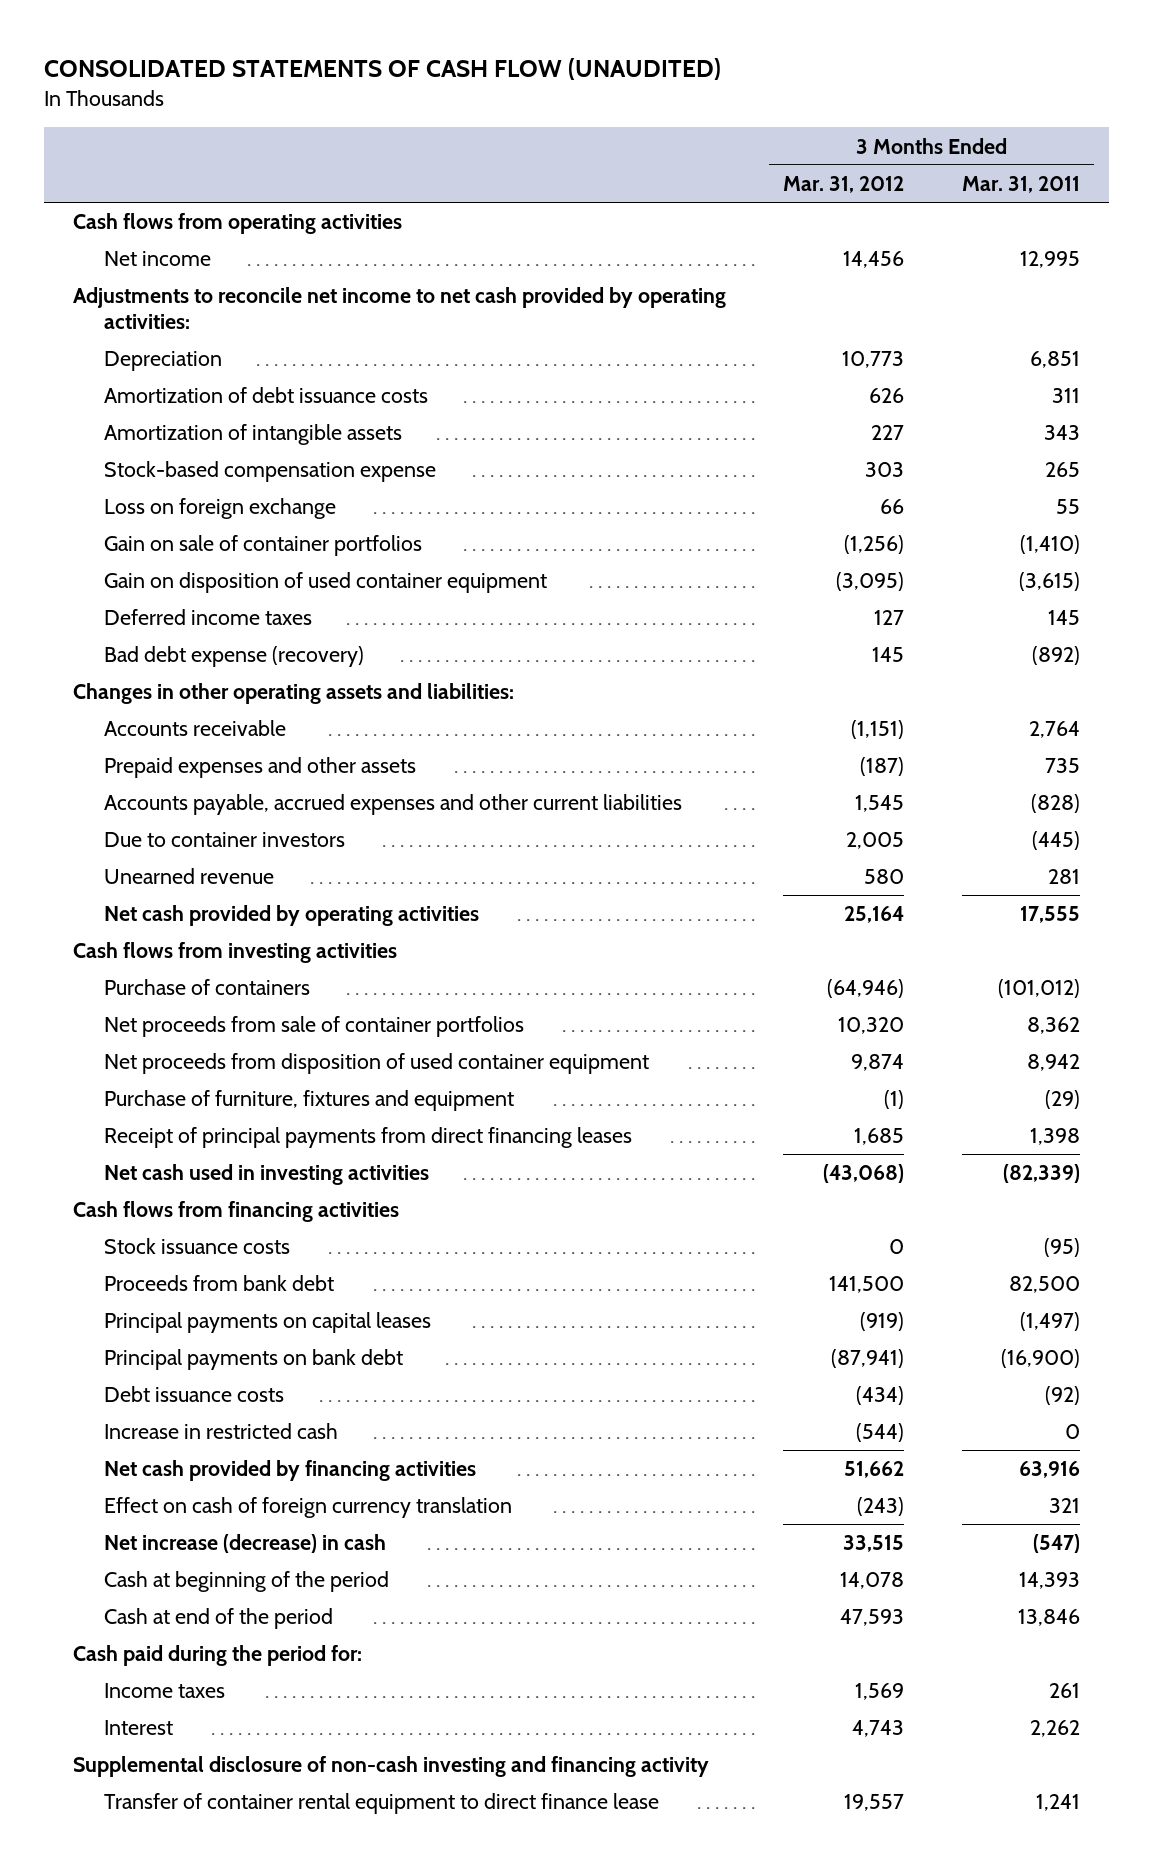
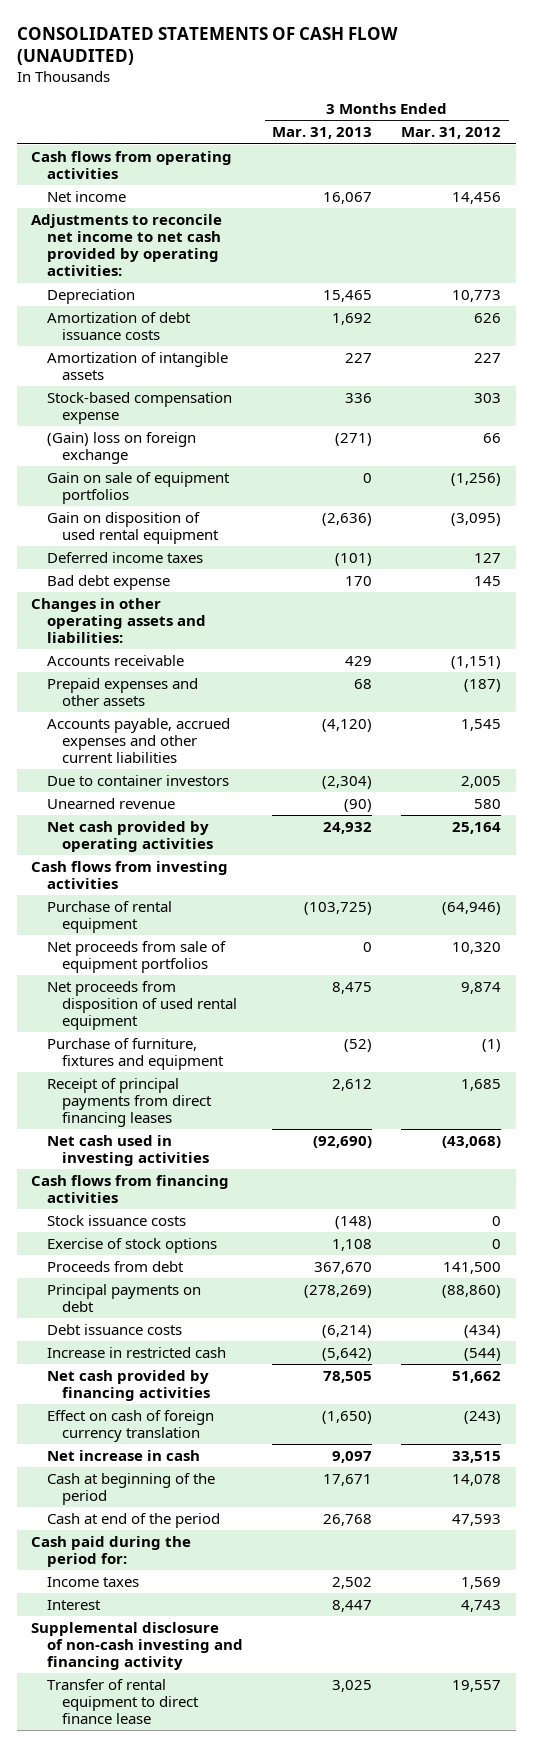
- | 3 Months Ended Mar. 31, 2012 | 3 Months Ended Mar. 31, 2011
+ | 3 Months Ended Mar. 31, 2013 | 3 Months Ended Mar. 31, 2012
- Loss on foreign exchange | 66 | 55
- Gain on sale of container portfolios | (1,256) | (1,410)
- Gain on disposition of used container equipment | (3,095) | (3,615)
+ (Gain) loss on foreign exchange | (271) | 66
+ Gain on sale of equipment portfolios | 0 | (1,256)
+ Gain on disposition of used rental equipment | (2,636) | (3,095)
- Bad debt expense (recovery) | 145 | (892)
+ Bad debt expense | 170 | 145
- Purchase of containers | (64,946) | (101,012)
- Net proceeds from sale of container portfolios | 10,320 | 8,362
- Net proceeds from disposition of used container equipment | 9,874 | 8,942
+ Purchase of rental equipment | (103,725) | (64,946)
+ Net proceeds from sale of equipment portfolios | 0 | 10,320
+ Net proceeds from disposition of used rental equipment | 8,475 | 9,874
- Proceeds from bank debt | 141,500 | 82,500
- Principal payments on capital leases | (919) | (1,497)
- Principal payments on bank debt | (87,941) | (16,900)
+ Exercise of stock options | 1,108 | 0
+ Proceeds from debt | 367,670 | 141,500
+ Principal payments on debt | (278,269) | (88,860)
- Net increase (decrease) in cash | 33,515 | (547)
+ Net increase in cash | 9,097 | 33,515
- Transfer of container rental equipment to direct finance lease | 19,557 | 1,241
+ Transfer of rental equipment to direct finance lease | 3,025 | 19,557

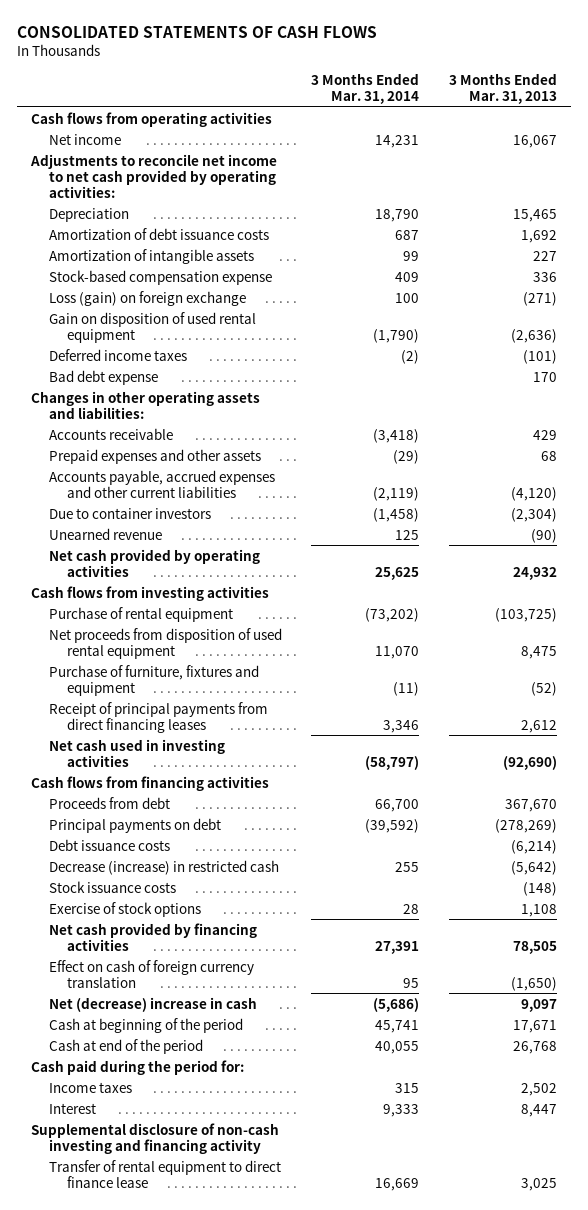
- CONSOLIDATED STATEMENTS OF CASH FLOW (UNAUDITED)
+ CONSOLIDATED STATEMENTS OF CASH FLOWS
- | 3 Months Ended Mar. 31, 2013 | 3 Months Ended Mar. 31, 2012
+ | 3 Months Ended Mar. 31, 2014 | 3 Months Ended Mar. 31, 2013
- (Gain) loss on foreign exchange | (271) | 66
- Gain on sale of equipment portfolios | 0 | (1,256)
+ Loss (gain) on foreign exchange | 100 | (271)
- Net proceeds from sale of equipment portfolios | 0 | 10,320
- Increase in restricted cash | (5,642) | (544)
+ Decrease (increase) in restricted cash | 255 | (5,642)
moved down: Stock issuance costs | | (148)
moved down: Exercise of stock options | 28 | 1,108
- Net increase in cash | 9,097 | 33,515
+ Net (decrease) increase in cash | (5,686) | 9,097

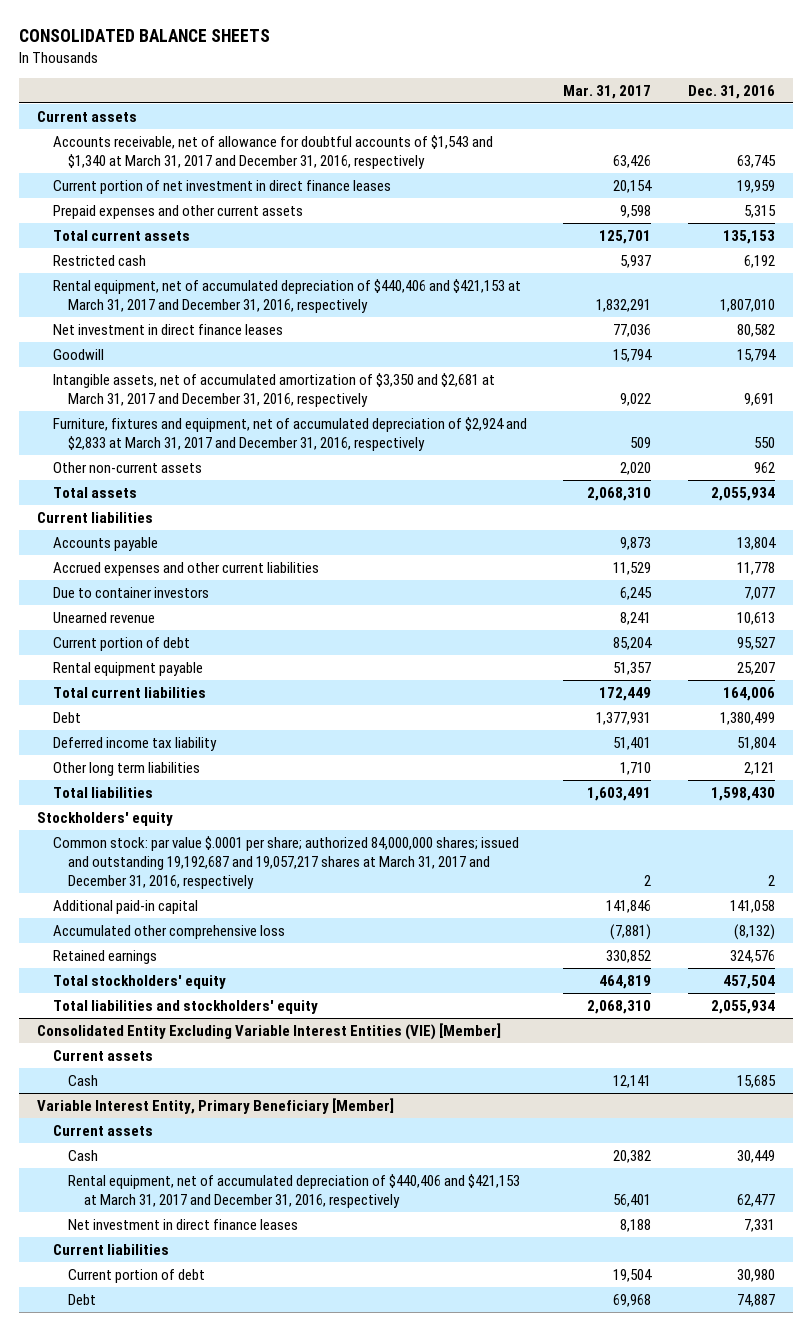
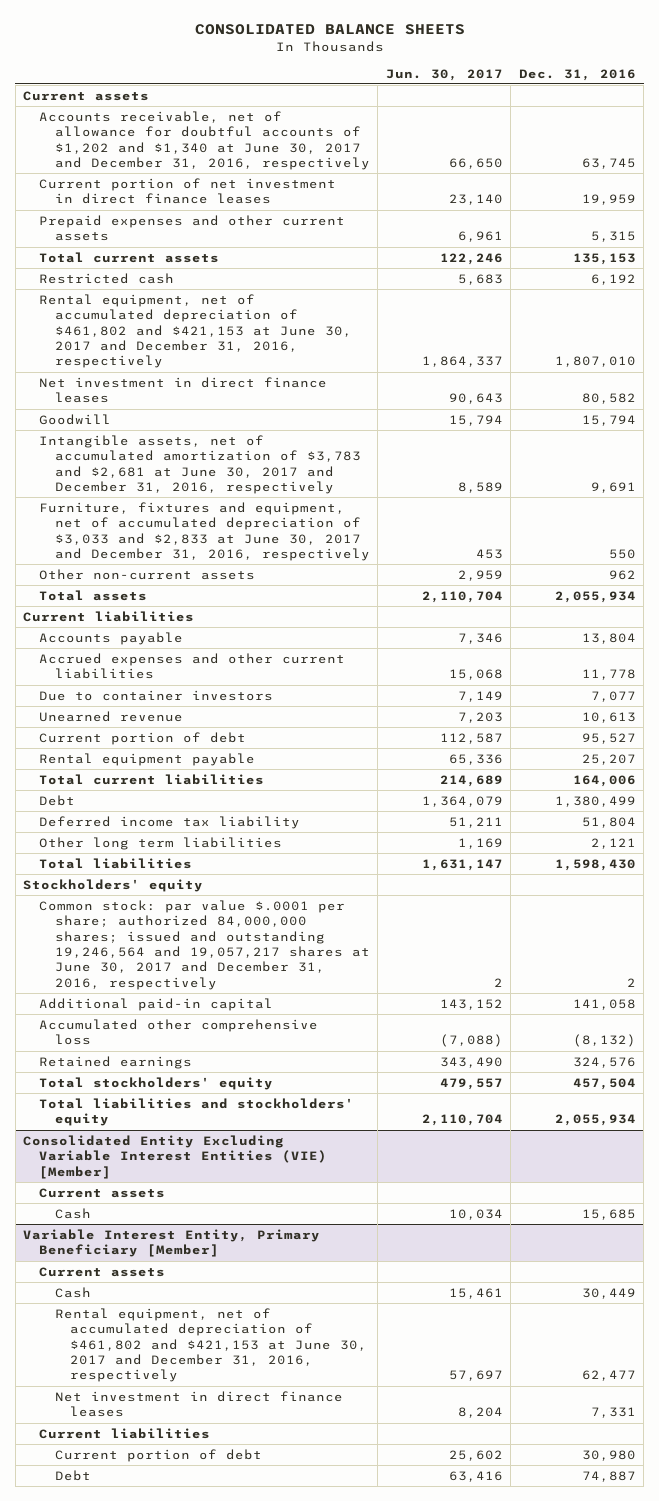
- | Mar. 31, 2017 | Dec. 31, 2016
+ | Jun. 30, 2017 | Dec. 31, 2016
- Accounts receivable, net of allowance for doubtful accounts of $1,543 and $1,340 at March 31, 2017 and December 31, 2016, respectively | 63,426 | 63,745
+ Accounts receivable, net of allowance for doubtful accounts of $1,202 and $1,340 at June 30, 2017 and December 31, 2016, respectively | 66,650 | 63,745
- Rental equipment, net of accumulated depreciation of $440,406 and $421,153 at March 31, 2017 and December 31, 2016, respectively | 1,832,291 | 1,807,010
+ Rental equipment, net of accumulated depreciation of $461,802 and $421,153 at June 30, 2017 and December 31, 2016, respectively | 1,864,337 | 1,807,010
- Intangible assets, net of accumulated amortization of $3,350 and $2,681 at March 31, 2017 and December 31, 2016, respectively | 9,022 | 9,691
- Furniture, fixtures and equipment, net of accumulated depreciation of $2,924 and $2,833 at March 31, 2017 and December 31, 2016, respectively | 509 | 550
+ Intangible assets, net of accumulated amortization of $3,783 and $2,681 at June 30, 2017 and December 31, 2016, respectively | 8,589 | 9,691
+ Furniture, fixtures and equipment, net of accumulated depreciation of $3,033 and $2,833 at June 30, 2017 and December 31, 2016, respectively | 453 | 550
- Common stock: par value $.0001 per share; authorized 84,000,000 shares; issued and outstanding 19,192,687 and 19,057,217 shares at March 31, 2017 and December 31, 2016, respectively | 2 | 2
+ Common stock: par value $.0001 per share; authorized 84,000,000 shares; issued and outstanding 19,246,564 and 19,057,217 shares at June 30, 2017 and December 31, 2016, respectively | 2 | 2
@ Variable Interest Entity, Primary Beneficiary [Member]
- Rental equipment, net of accumulated depreciation of $440,406 and $421,153 at March 31, 2017 and December 31, 2016, respectively | 56,401 | 62,477
+ Rental equipment, net of accumulated depreciation of $461,802 and $421,153 at June 30, 2017 and December 31, 2016, respectively | 57,697 | 62,477

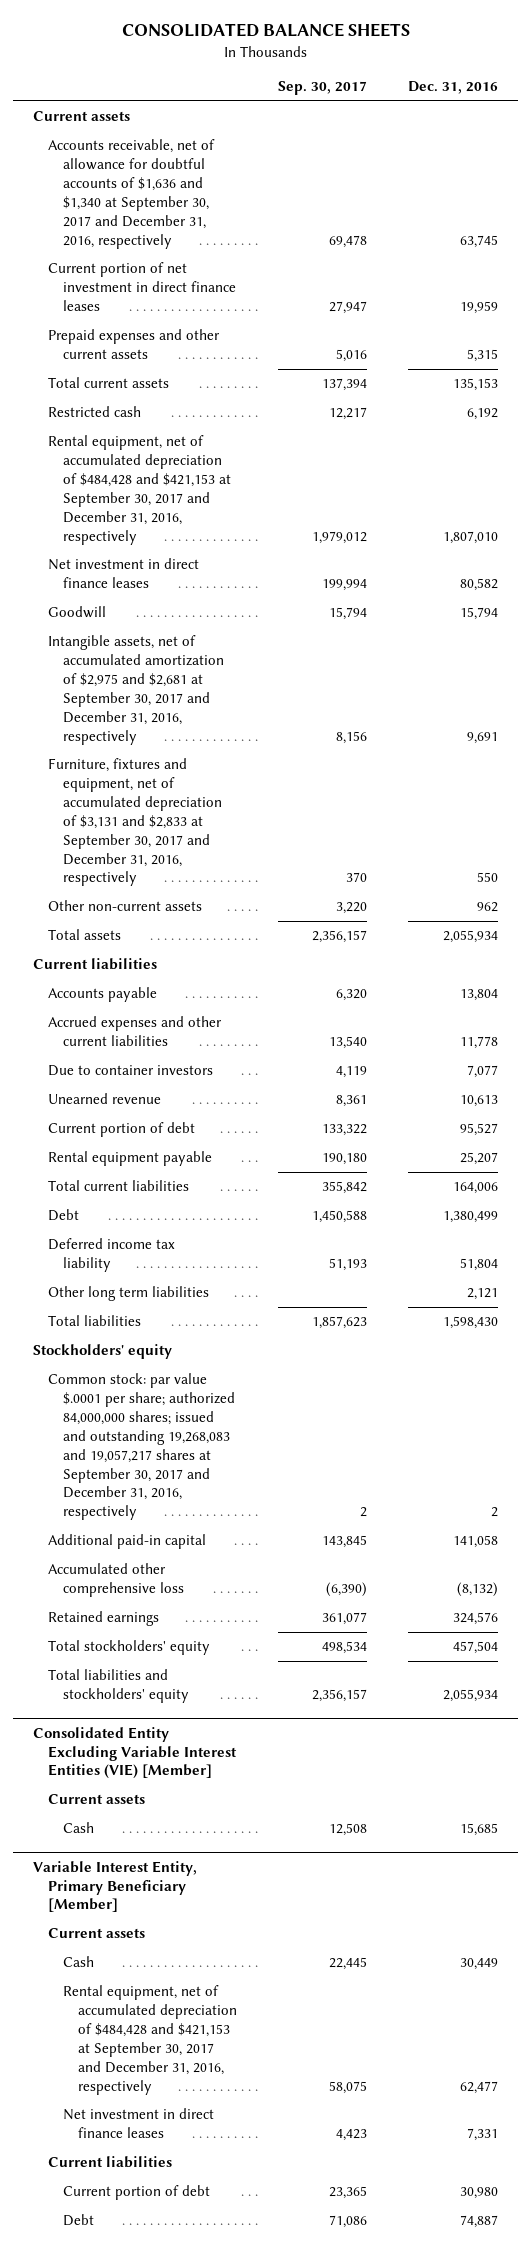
- | Jun. 30, 2017 | Dec. 31, 2016
+ | Sep. 30, 2017 | Dec. 31, 2016
- Accounts receivable, net of allowance for doubtful accounts of $1,202 and $1,340 at June 30, 2017 and December 31, 2016, respectively | 66,650 | 63,745
+ Accounts receivable, net of allowance for doubtful accounts of $1,636 and $1,340 at September 30, 2017 and December 31, 2016, respectively | 69,478 | 63,745
- Rental equipment, net of accumulated depreciation of $461,802 and $421,153 at June 30, 2017 and December 31, 2016, respectively | 1,864,337 | 1,807,010
+ Rental equipment, net of accumulated depreciation of $484,428 and $421,153 at September 30, 2017 and December 31, 2016, respectively | 1,979,012 | 1,807,010
- Intangible assets, net of accumulated amortization of $3,783 and $2,681 at June 30, 2017 and December 31, 2016, respectively | 8,589 | 9,691
- Furniture, fixtures and equipment, net of accumulated depreciation of $3,033 and $2,833 at June 30, 2017 and December 31, 2016, respectively | 453 | 550
+ Intangible assets, net of accumulated amortization of $2,975 and $2,681 at September 30, 2017 and December 31, 2016, respectively | 8,156 | 9,691
+ Furniture, fixtures and equipment, net of accumulated depreciation of $3,131 and $2,833 at September 30, 2017 and December 31, 2016, respectively | 370 | 550
- Common stock: par value $.0001 per share; authorized 84,000,000 shares; issued and outstanding 19,246,564 and 19,057,217 shares at June 30, 2017 and December 31, 2016, respectively | 2 | 2
+ Common stock: par value $.0001 per share; authorized 84,000,000 shares; issued and outstanding 19,268,083 and 19,057,217 shares at September 30, 2017 and December 31, 2016, respectively | 2 | 2
@ Variable Interest Entity, Primary Beneficiary [Member]
- Rental equipment, net of accumulated depreciation of $461,802 and $421,153 at June 30, 2017 and December 31, 2016, respectively | 57,697 | 62,477
+ Rental equipment, net of accumulated depreciation of $484,428 and $421,153 at September 30, 2017 and December 31, 2016, respectively | 58,075 | 62,477

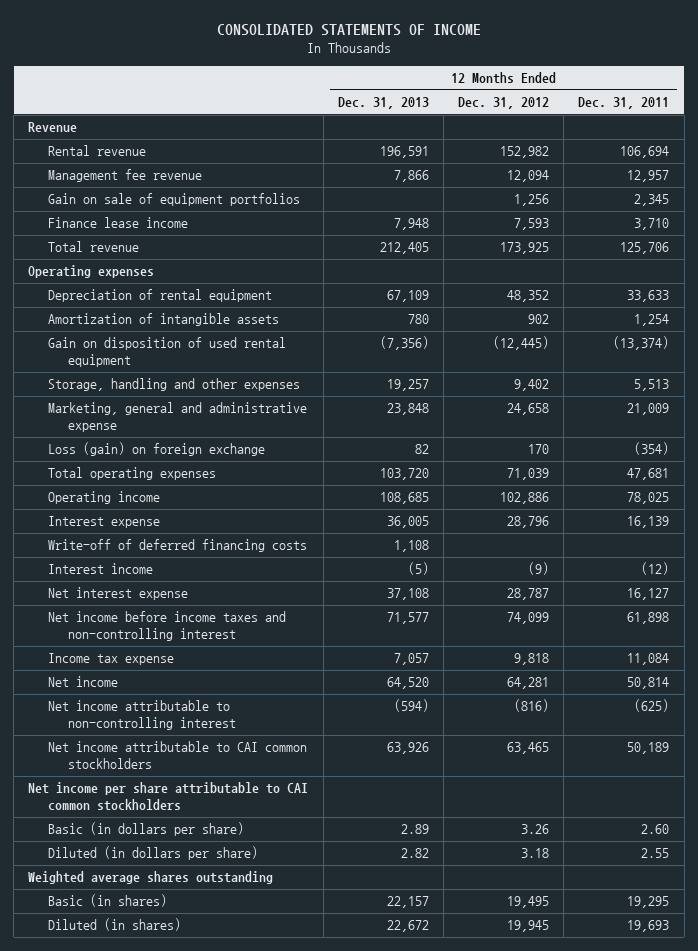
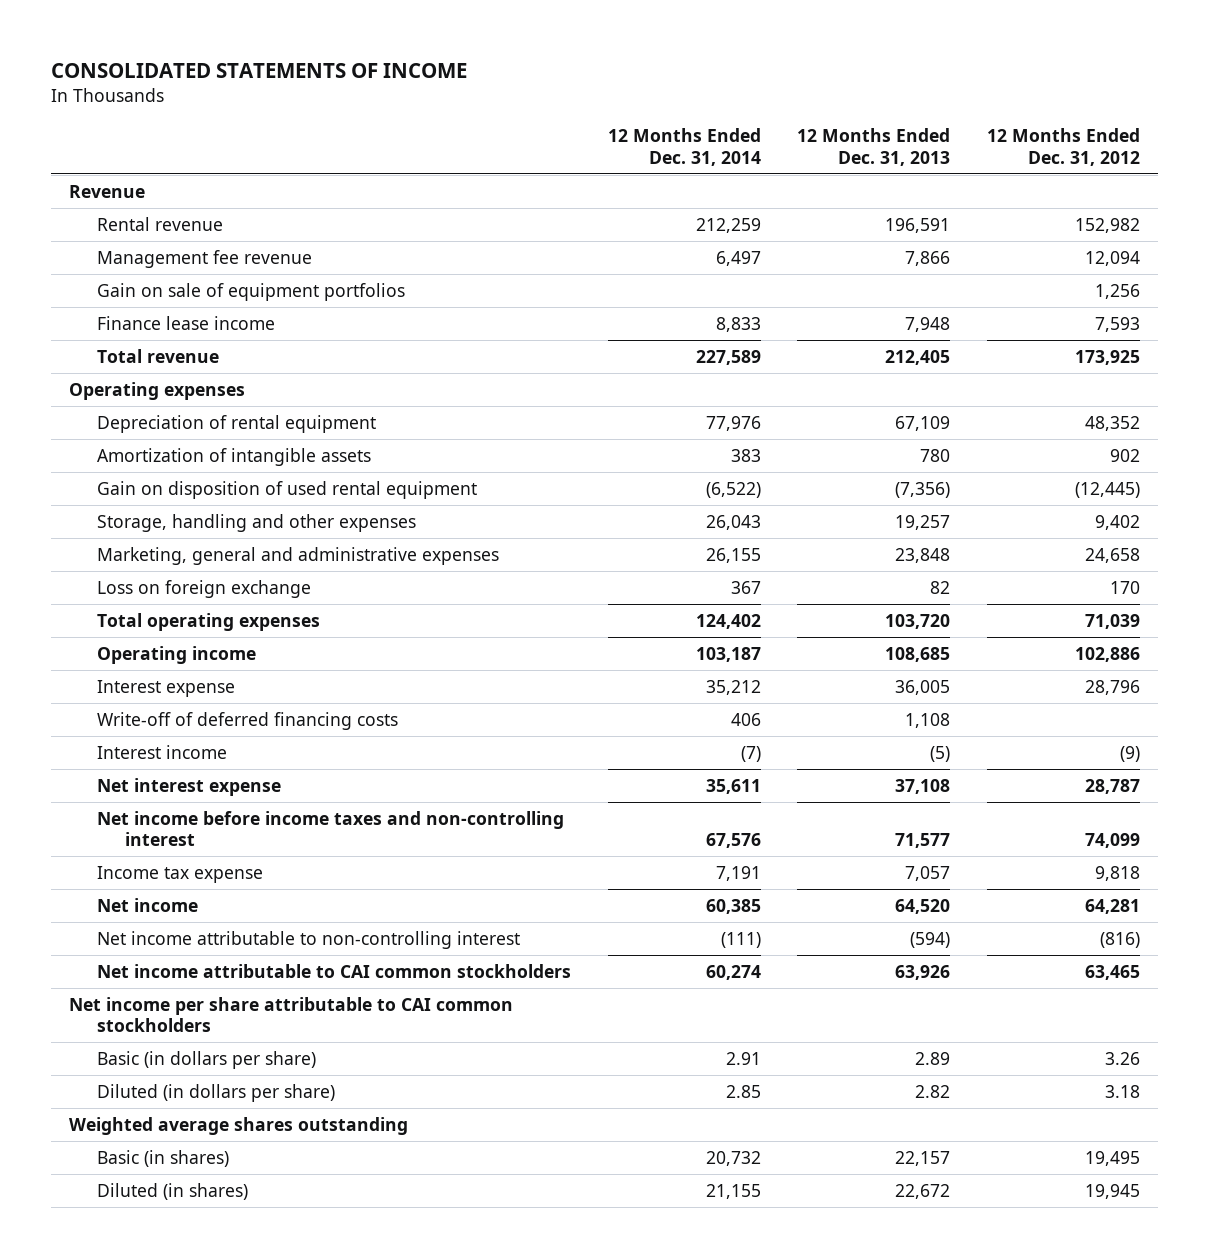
- | 12 Months Ended Dec. 31, 2013 | 12 Months Ended Dec. 31, 2012 | 12 Months Ended Dec. 31, 2011
+ | 12 Months Ended Dec. 31, 2014 | 12 Months Ended Dec. 31, 2013 | 12 Months Ended Dec. 31, 2012
- Marketing, general and administrative expense | 23,848 | 24,658 | 21,009
- Loss (gain) on foreign exchange | 82 | 170 | (354)
+ Marketing, general and administrative expenses | 26,155 | 23,848 | 24,658
+ Loss on foreign exchange | 367 | 82 | 170

